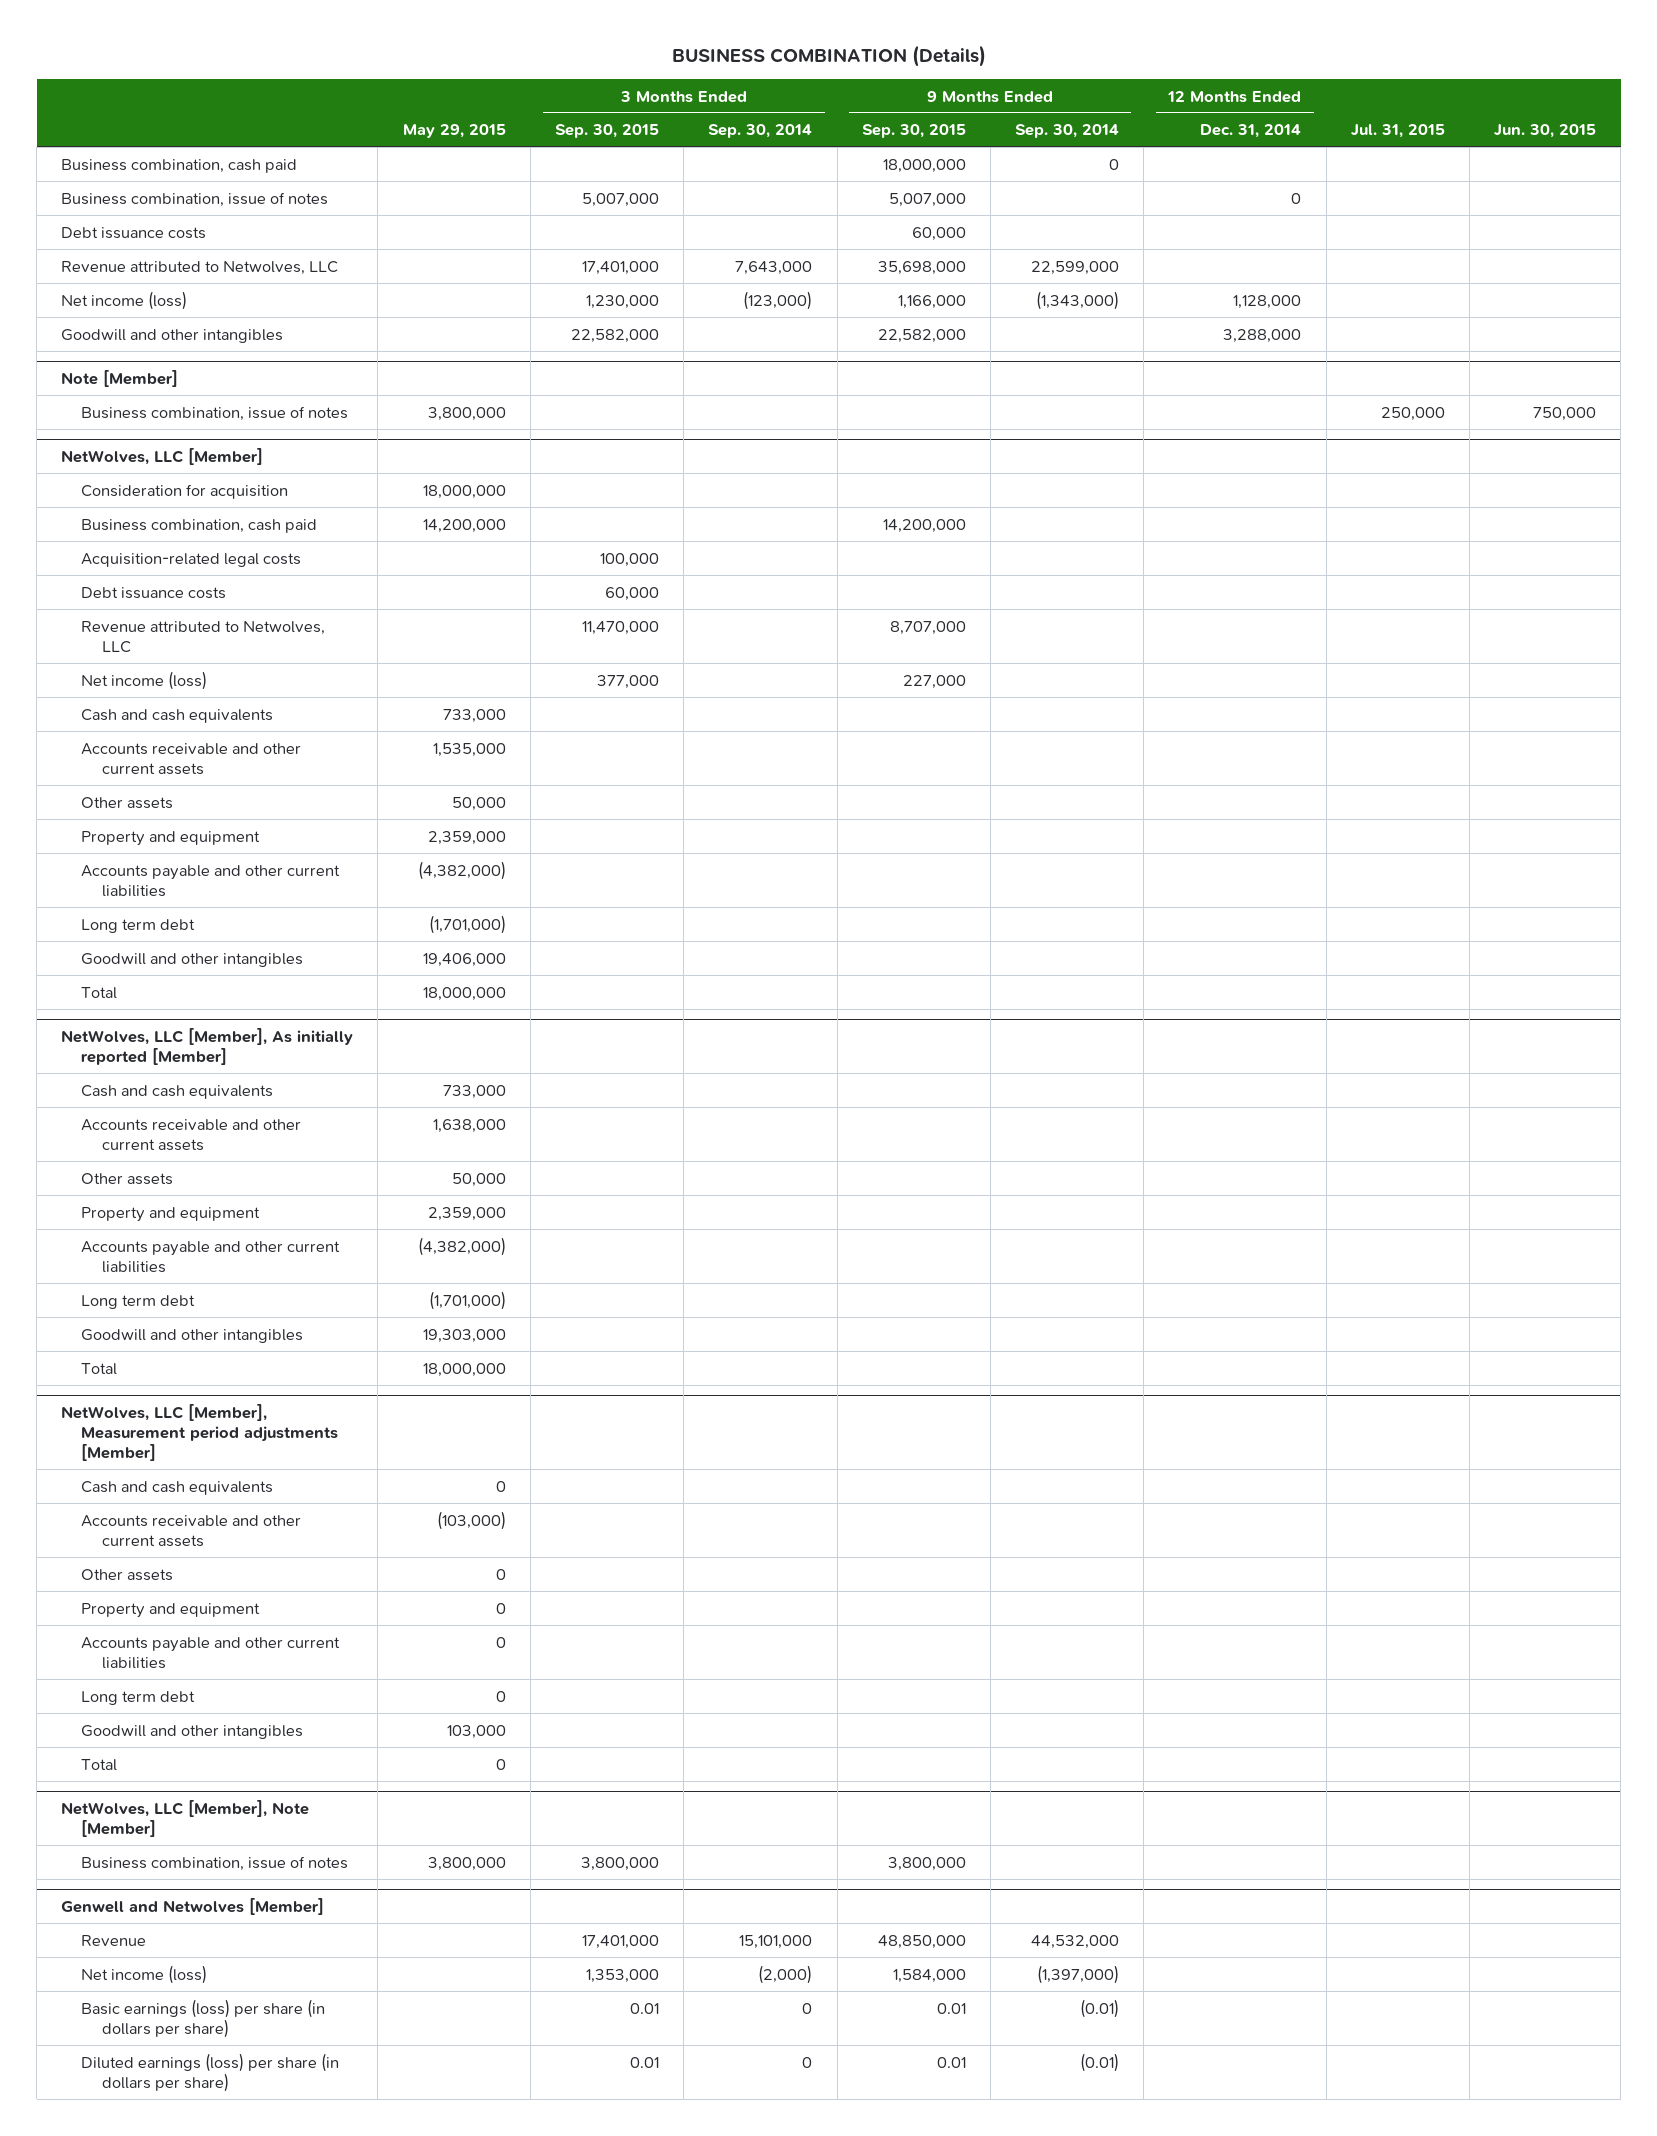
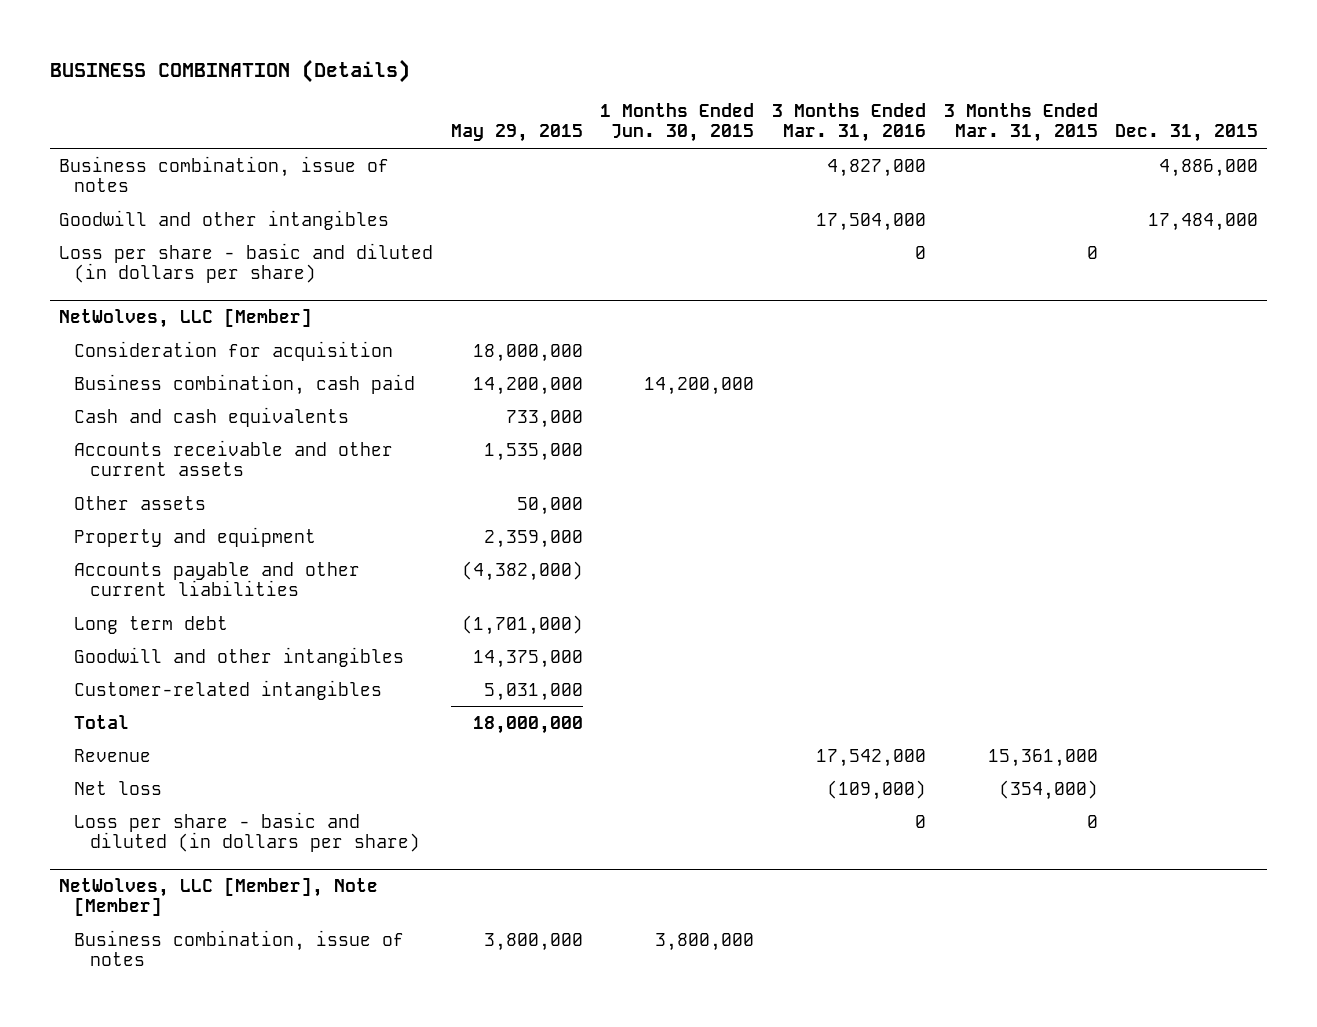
- | May 29, 2015 | 3 Months Ended Sep. 30, 2015 | 3 Months Ended Sep. 30, 2014 | 9 Months Ended Sep. 30, 2015 | 9 Months Ended Sep. 30, 2014 | 12 Months Ended Dec. 31, 2014 | Jul. 31, 2015 | Jun. 30, 2015
+ | May 29, 2015 | 1 Months Ended Jun. 30, 2015 | 3 Months Ended Mar. 31, 2016 | 3 Months Ended Mar. 31, 2015 | Dec. 31, 2015
- Business combination, cash paid | | | | 18,000,000 | 0 | | |
- Debt issuance costs | | | | 60,000 | | | |
- Revenue attributed to Netwolves, LLC | | 17,401,000 | 7,643,000 | 35,698,000 | 22,599,000 | | |
- Net income (loss) | | 1,230,000 | (123,000) | 1,166,000 | (1,343,000) | 1,128,000 | |
- Note [Member]
- Business combination, issue of notes | 3,800,000 | | | | | | 250,000 | 750,000
+ Loss per share - basic and diluted (in dollars per share) | | | 0 | 0 |
@ NetWolves, LLC [Member]
- Acquisition-related legal costs | | 100,000 | | | | | |
- Debt issuance costs | | 60,000 | | | | | |
- Revenue attributed to Netwolves, LLC | | 11,470,000 | | 8,707,000 | | | |
- Net income (loss) | | 377,000 | | 227,000 | | | |
- Goodwill and other intangibles | 19,406,000 | | | | | | |
- Total | 18,000,000 | | | | | | |
- NetWolves, LLC [Member], As initially reported [Member]
- Cash and cash equivalents | 733,000 | | | | | | |
- Accounts receivable and other current assets | 1,638,000 | | | | | | |
- Other assets | 50,000 | | | | | | |
- Property and equipment | 2,359,000 | | | | | | |
- Accounts payable and other current liabilities | (4,382,000) | | | | | | |
- Long term debt | (1,701,000) | | | | | | |
- Goodwill and other intangibles | 19,303,000 | | | | | | |
@ NetWolves, LLC [Member]
+ Goodwill and other intangibles | 14,375,000 | | | |
+ Customer-related intangibles | 5,031,000 | | | |
- NetWolves, LLC [Member], Measurement period adjustments [Member]
- Cash and cash equivalents | 0 | | | | | | |
- Accounts receivable and other current assets | (103,000) | | | | | | |
- Other assets | 0 | | | | | | |
- Property and equipment | 0 | | | | | | |
- Accounts payable and other current liabilities | 0 | | | | | | |
- Long term debt | 0 | | | | | | |
- Goodwill and other intangibles | 103,000 | | | | | | |
- Total | 0 | | | | | | |
@ NetWolves, LLC [Member]
+ Revenue | | | 17,542,000 | 15,361,000 |
+ Net loss | | | (109,000) | (354,000) |
+ Loss per share - basic and diluted (in dollars per share) | | | 0 | 0 |
- Genwell and Netwolves [Member]
- Revenue | | 17,401,000 | 15,101,000 | 48,850,000 | 44,532,000 | | |
- Net income (loss) | | 1,353,000 | (2,000) | 1,584,000 | (1,397,000) | | |
- Basic earnings (loss) per share (in dollars per share) | | 0.01 | 0 | 0.01 | (0.01) | | |
- Diluted earnings (loss) per share (in dollars per share) | | 0.01 | 0 | 0.01 | (0.01) | | |

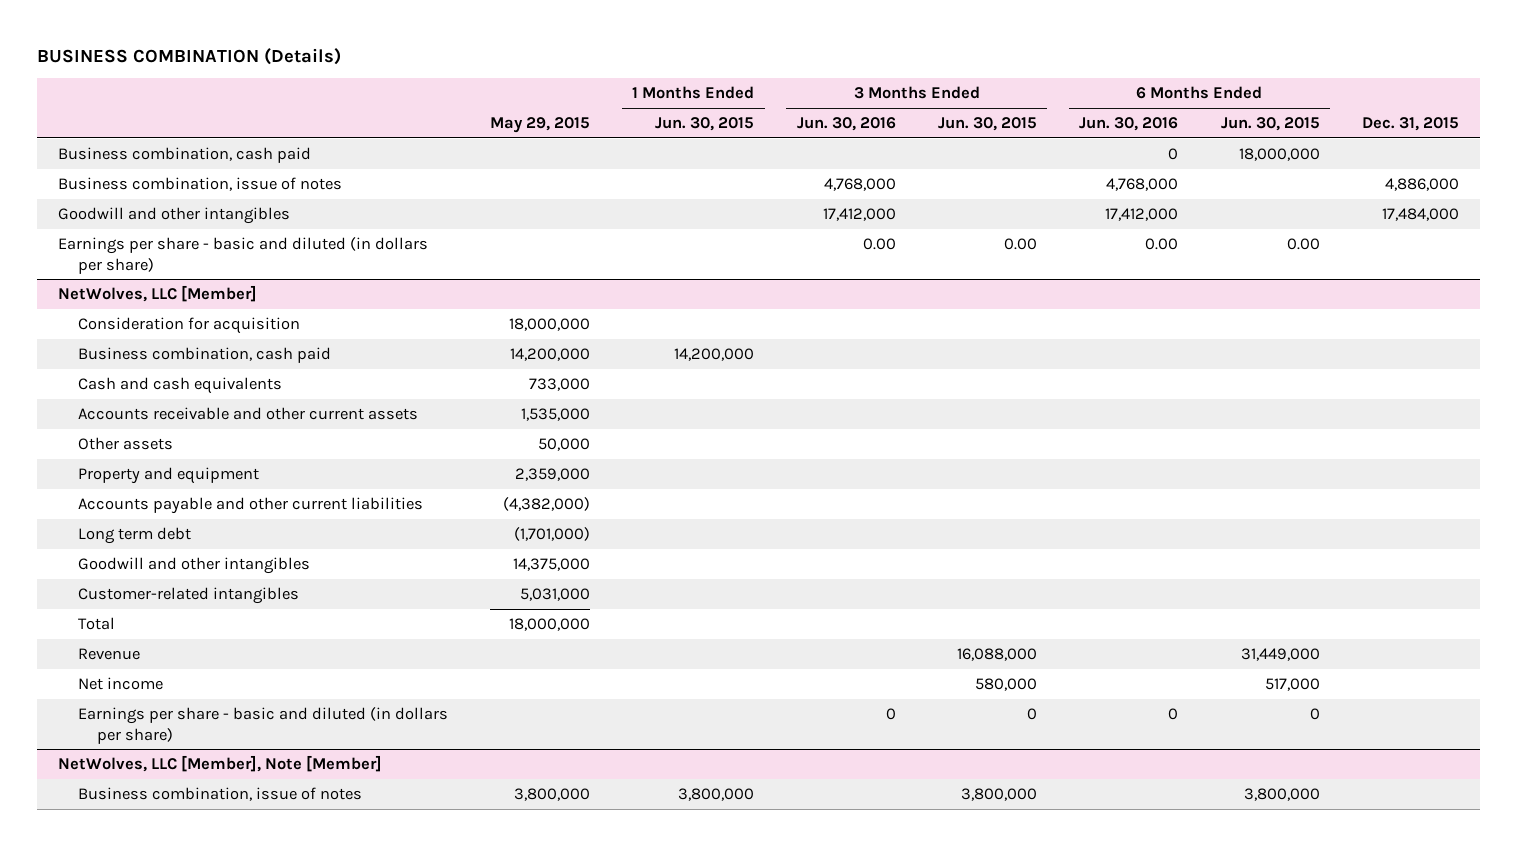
- | May 29, 2015 | 1 Months Ended Jun. 30, 2015 | 3 Months Ended Mar. 31, 2016 | 3 Months Ended Mar. 31, 2015 | Dec. 31, 2015
+ | May 29, 2015 | 1 Months Ended Jun. 30, 2015 | 3 Months Ended Jun. 30, 2016 | 3 Months Ended Jun. 30, 2015 | 6 Months Ended Jun. 30, 2016 | 6 Months Ended Jun. 30, 2015 | Dec. 31, 2015
+ Business combination, cash paid | | | | | 0 | 18,000,000 |
- Loss per share - basic and diluted (in dollars per share) | | | 0 | 0 |
+ Earnings per share - basic and diluted (in dollars per share) | | | 0.00 | 0.00 | 0.00 | 0.00 |
@ NetWolves, LLC [Member]
- Net loss | | | (109,000) | (354,000) |
- Loss per share - basic and diluted (in dollars per share) | | | 0 | 0 |
+ Net income | | | | 580,000 | | 517,000 |
+ Earnings per share - basic and diluted (in dollars per share) | | | 0 | 0 | 0 | 0 |

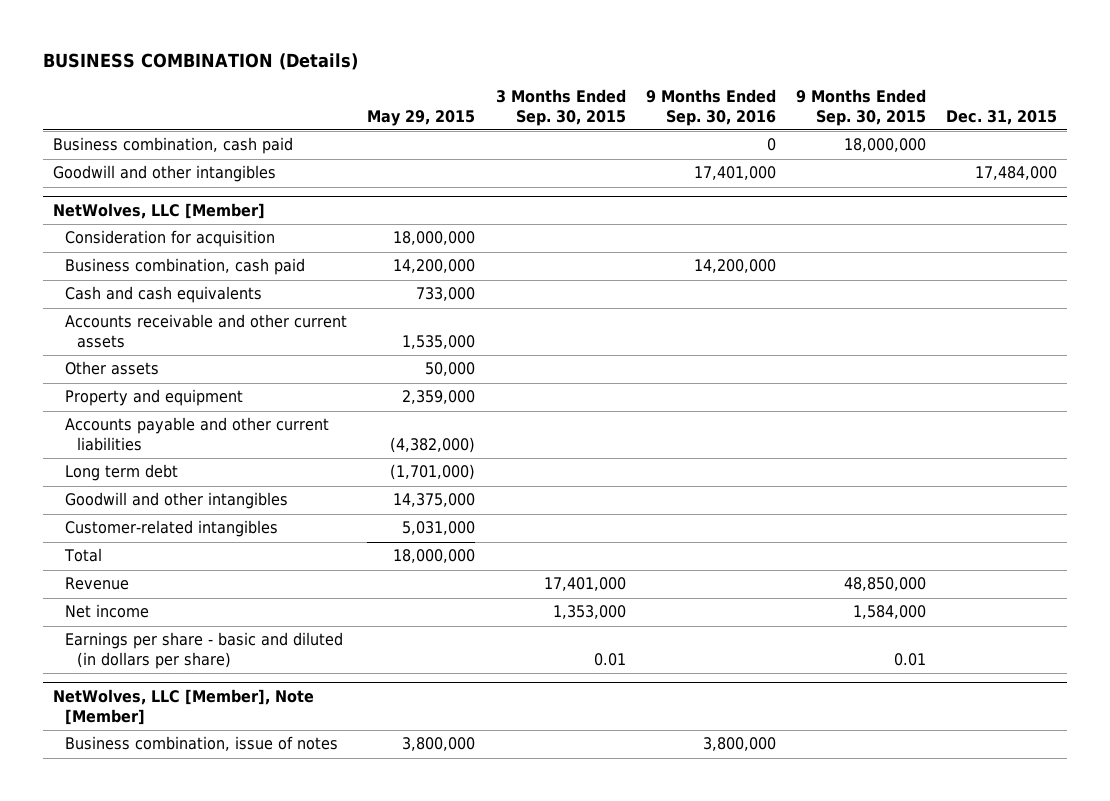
- | May 29, 2015 | 1 Months Ended Jun. 30, 2015 | 3 Months Ended Jun. 30, 2016 | 3 Months Ended Jun. 30, 2015 | 6 Months Ended Jun. 30, 2016 | 6 Months Ended Jun. 30, 2015 | Dec. 31, 2015
+ | May 29, 2015 | 3 Months Ended Sep. 30, 2015 | 9 Months Ended Sep. 30, 2016 | 9 Months Ended Sep. 30, 2015 | Dec. 31, 2015
- Business combination, issue of notes | | | 4,768,000 | | 4,768,000 | | 4,886,000
- Earnings per share - basic and diluted (in dollars per share) | | | 0.00 | 0.00 | 0.00 | 0.00 |

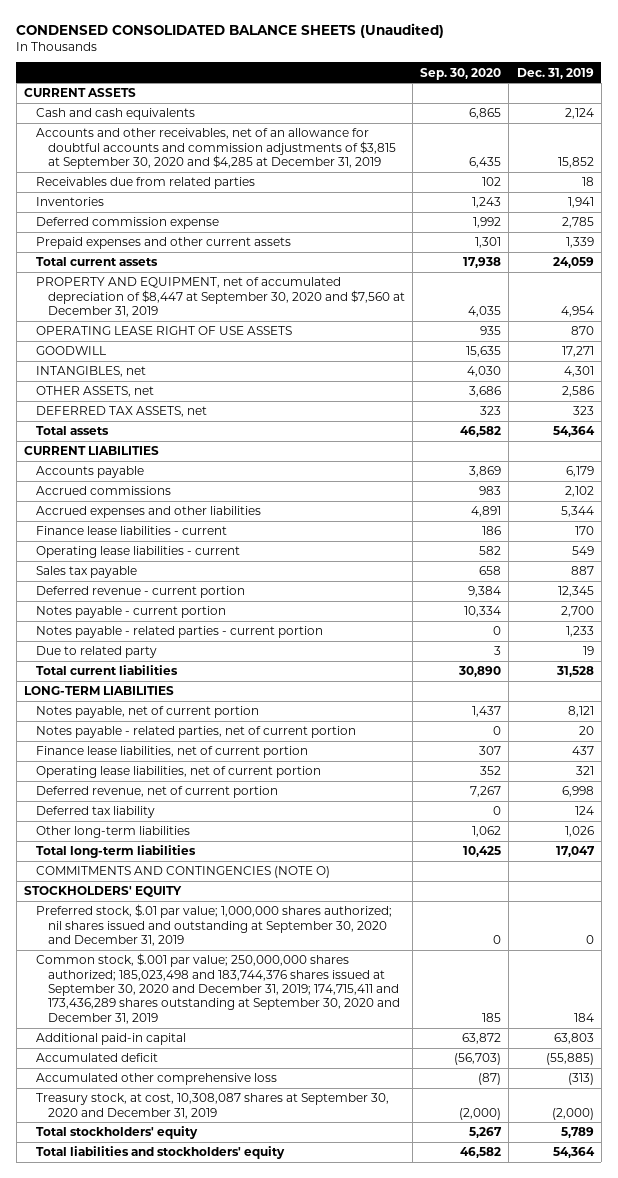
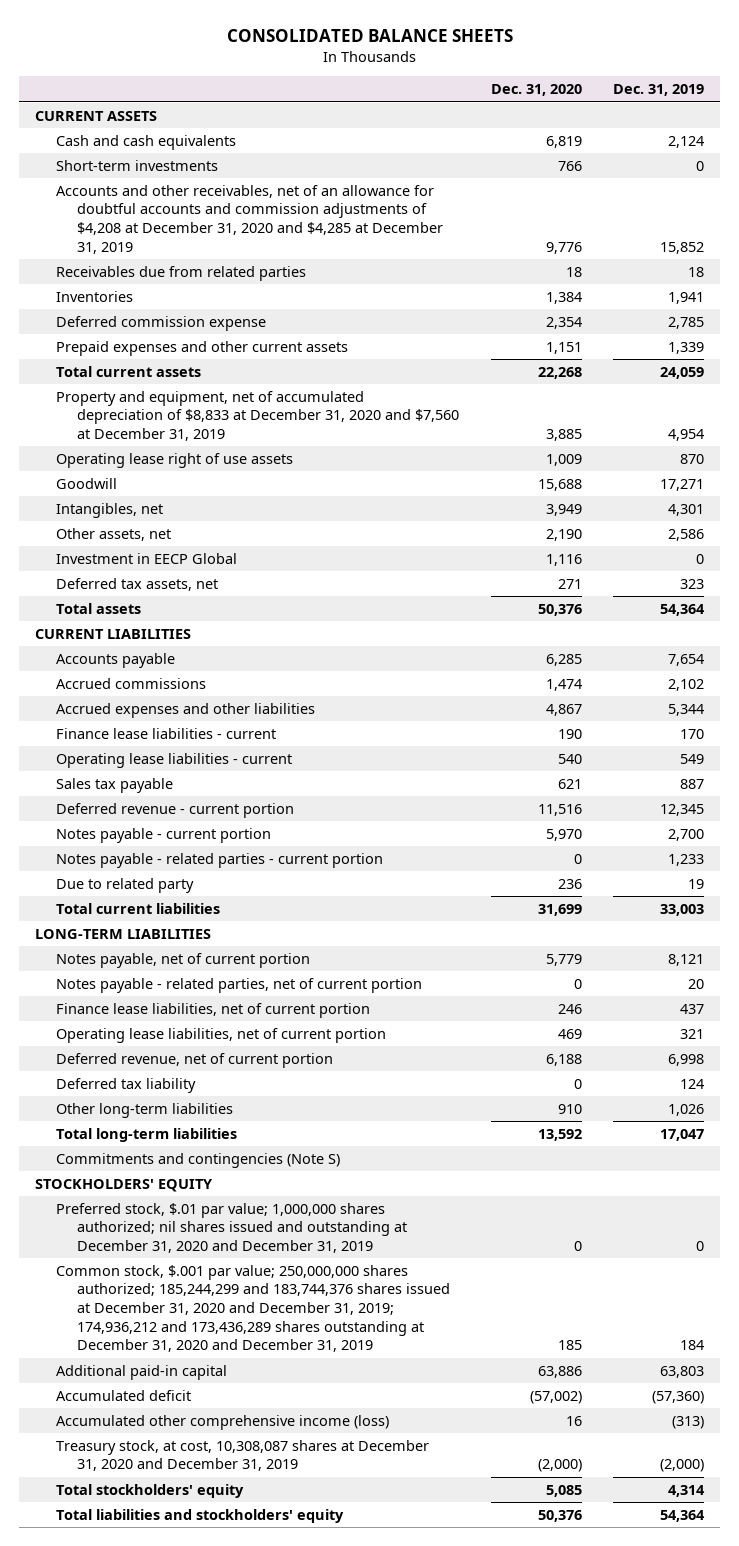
- CONDENSED CONSOLIDATED BALANCE SHEETS (Unaudited)
+ CONSOLIDATED BALANCE SHEETS
- | Sep. 30, 2020 | Dec. 31, 2019
+ | Dec. 31, 2020 | Dec. 31, 2019
- Accounts and other receivables, net of an allowance for doubtful accounts and commission adjustments of $3,815 at September 30, 2020 and $4,285 at December 31, 2019 | 6,435 | 15,852
+ Short-term investments | 766 | 0
+ Accounts and other receivables, net of an allowance for doubtful accounts and commission adjustments of $4,208 at December 31, 2020 and $4,285 at December 31, 2019 | 9,776 | 15,852
- PROPERTY AND EQUIPMENT, net of accumulated depreciation of $8,447 at September 30, 2020 and $7,560 at December 31, 2019 | 4,035 | 4,954
- OPERATING LEASE RIGHT OF USE ASSETS | 935 | 870
- GOODWILL | 15,635 | 17,271
- INTANGIBLES, net | 4,030 | 4,301
- OTHER ASSETS, net | 3,686 | 2,586
- DEFERRED TAX ASSETS, net | 323 | 323
+ Property and equipment, net of accumulated depreciation of $8,833 at December 31, 2020 and $7,560 at December 31, 2019 | 3,885 | 4,954
+ Operating lease right of use assets | 1,009 | 870
+ Goodwill | 15,688 | 17,271
+ Intangibles, net | 3,949 | 4,301
+ Other assets, net | 2,190 | 2,586
+ Investment in EECP Global | 1,116 | 0
+ Deferred tax assets, net | 271 | 323
- Accounts payable | 3,869 | 6,179
+ Accounts payable | 6,285 | 7,654
- Total current liabilities | 30,890 | 31,528
+ Total current liabilities | 31,699 | 33,003
- COMMITMENTS AND CONTINGENCIES (NOTE O)
+ Commitments and contingencies (Note S)
- Preferred stock, $.01 par value; 1,000,000 shares authorized; nil shares issued and outstanding at September 30, 2020 and December 31, 2019 | 0 | 0
- Common stock, $.001 par value; 250,000,000 shares authorized; 185,023,498 and 183,744,376 shares issued at September 30, 2020 and December 31, 2019; 174,715,411 and 173,436,289 shares outstanding at September 30, 2020 and December 31, 2019 | 185 | 184
+ Preferred stock, $.01 par value; 1,000,000 shares authorized; nil shares issued and outstanding at December 31, 2020 and December 31, 2019 | 0 | 0
+ Common stock, $.001 par value; 250,000,000 shares authorized; 185,244,299 and 183,744,376 shares issued at December 31, 2020 and December 31, 2019; 174,936,212 and 173,436,289 shares outstanding at December 31, 2020 and December 31, 2019 | 185 | 184
- Accumulated deficit | (56,703) | (55,885)
- Accumulated other comprehensive loss | (87) | (313)
- Treasury stock, at cost, 10,308,087 shares at September 30, 2020 and December 31, 2019 | (2,000) | (2,000)
- Total stockholders' equity | 5,267 | 5,789
+ Accumulated deficit | (57,002) | (57,360)
+ Accumulated other comprehensive income (loss) | 16 | (313)
+ Treasury stock, at cost, 10,308,087 shares at December 31, 2020 and December 31, 2019 | (2,000) | (2,000)
+ Total stockholders' equity | 5,085 | 4,314

